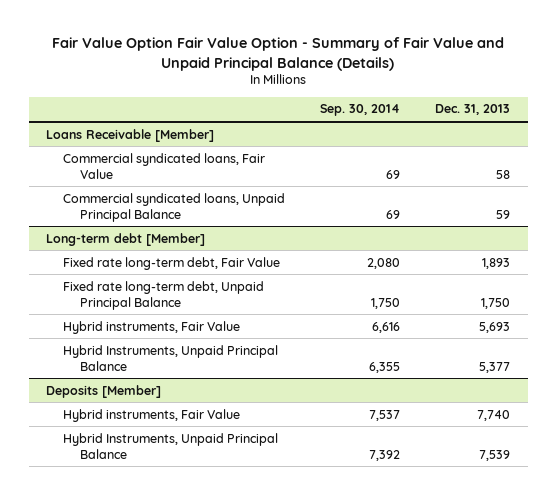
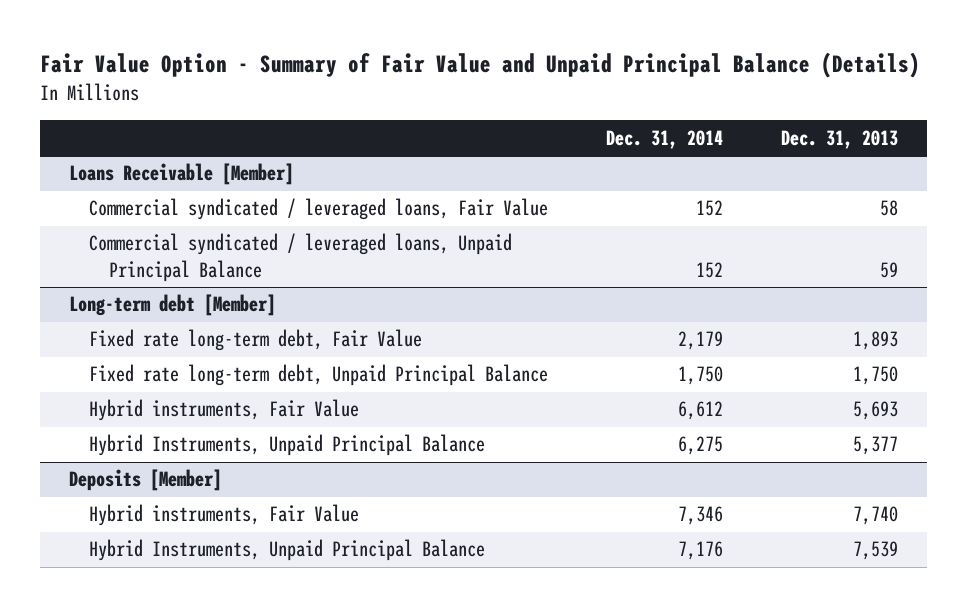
- Fair Value Option Fair Value Option - Summary of Fair Value and Unpaid Principal Balance (Details)
+ Fair Value Option - Summary of Fair Value and Unpaid Principal Balance (Details)
- | Sep. 30, 2014 | Dec. 31, 2013
+ | Dec. 31, 2014 | Dec. 31, 2013
@ Loans Receivable [Member]
- Commercial syndicated loans, Fair Value | 69 | 58
- Commercial syndicated loans, Unpaid Principal Balance | 69 | 59
+ Commercial syndicated / leveraged loans, Fair Value | 152 | 58
+ Commercial syndicated / leveraged loans, Unpaid Principal Balance | 152 | 59

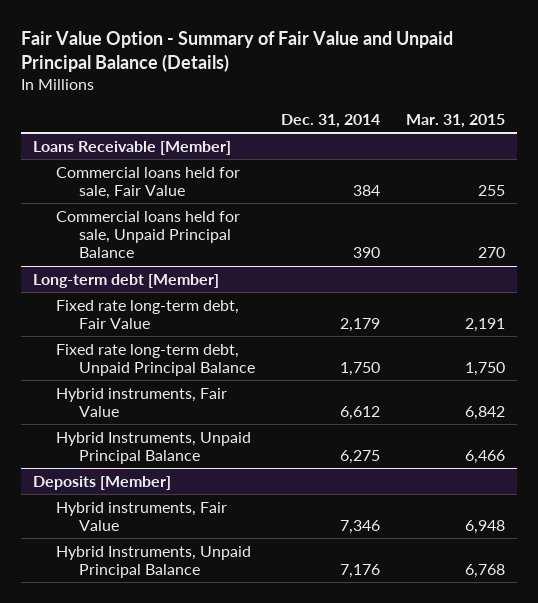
- | Dec. 31, 2014 | Dec. 31, 2013
+ | Dec. 31, 2014 | Mar. 31, 2015
@ Loans Receivable [Member]
- Commercial syndicated / leveraged loans, Fair Value | 152 | 58
- Commercial syndicated / leveraged loans, Unpaid Principal Balance | 152 | 59
+ Commercial loans held for sale, Fair Value | 384 | 255
+ Commercial loans held for sale, Unpaid Principal Balance | 390 | 270

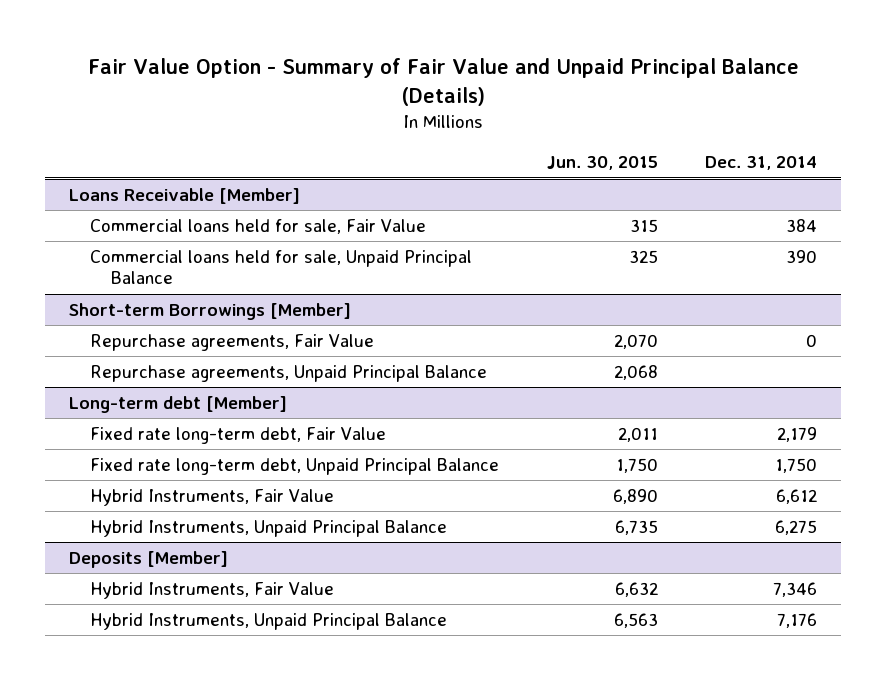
- | Dec. 31, 2014 | Mar. 31, 2015
+ | Jun. 30, 2015 | Dec. 31, 2014
+ Short-term Borrowings [Member]
+ Repurchase agreements, Fair Value | 2,070 | 0
+ Repurchase agreements, Unpaid Principal Balance | 2,068 |
@ Long-term debt [Member]
- Hybrid instruments, Fair Value | 6,612 | 6,842
+ Hybrid Instruments, Fair Value | 6,890 | 6,612
@ Deposits [Member]
- Hybrid instruments, Fair Value | 7,346 | 6,948
+ Hybrid Instruments, Fair Value | 6,632 | 7,346

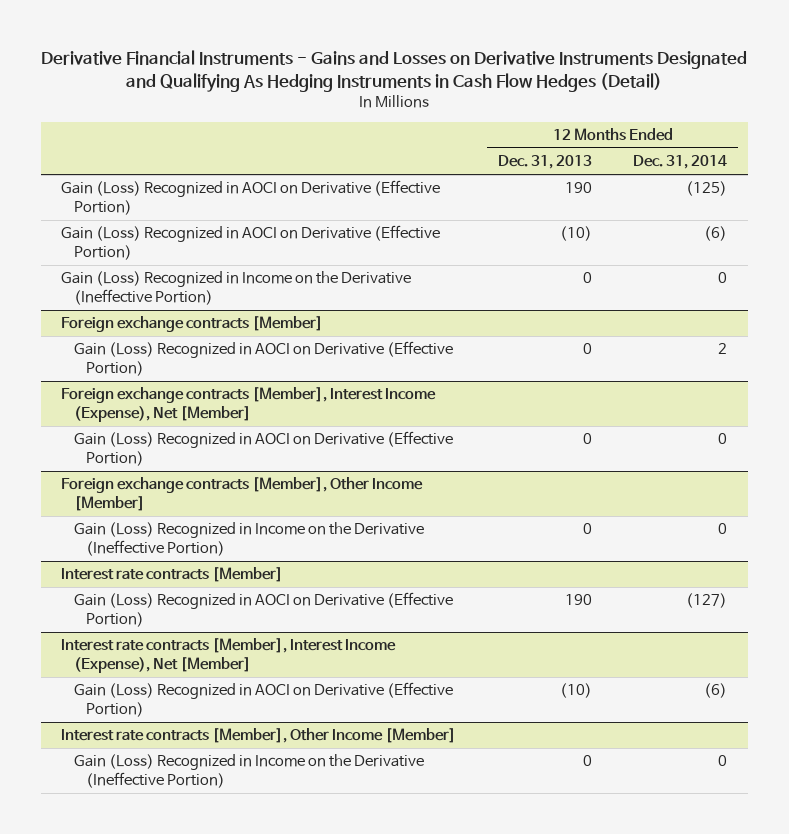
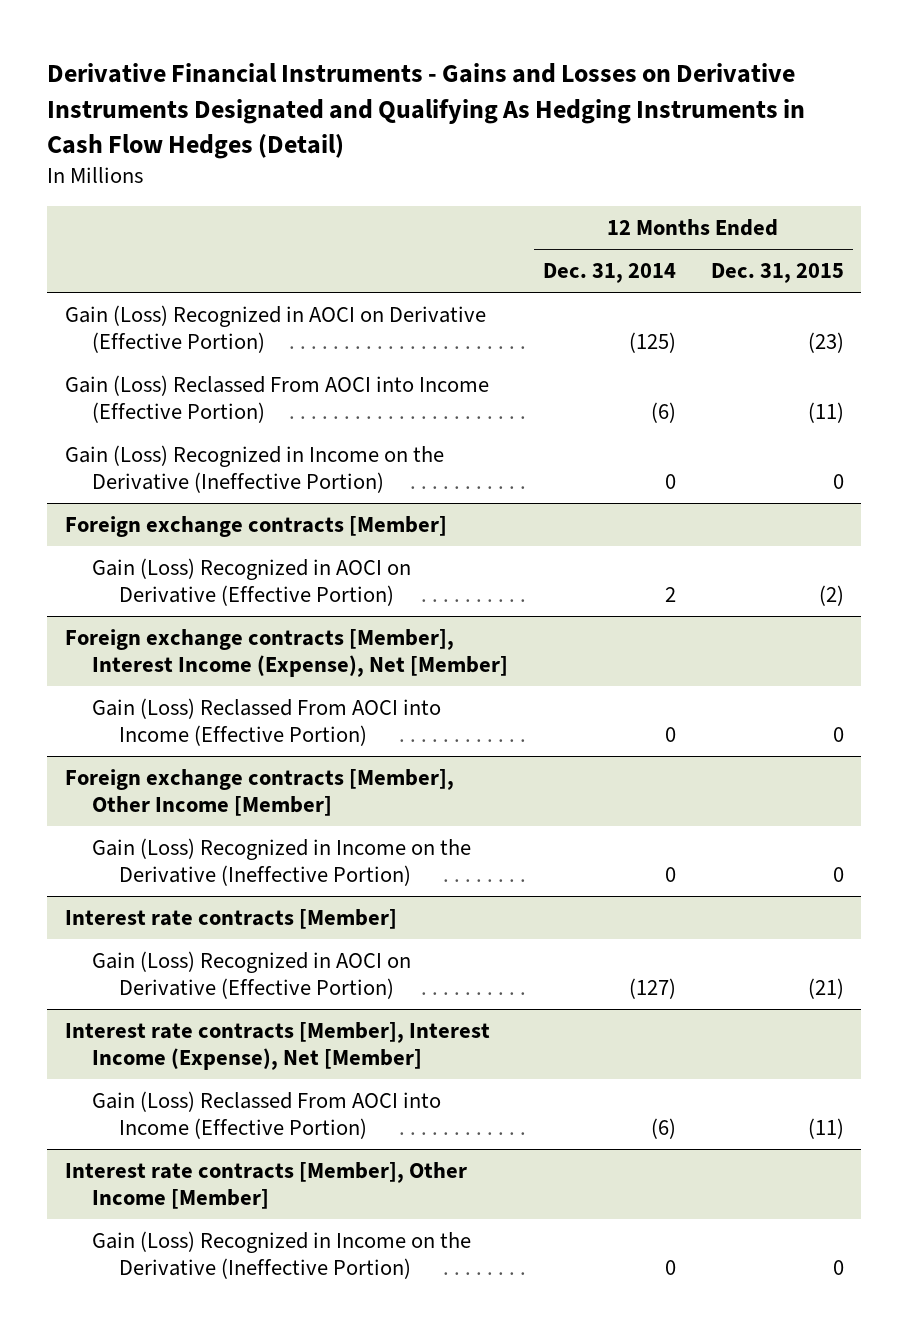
- | 12 Months Ended Dec. 31, 2013 | 12 Months Ended Dec. 31, 2014
+ | 12 Months Ended Dec. 31, 2014 | 12 Months Ended Dec. 31, 2015
- Gain (Loss) Recognized in AOCI on Derivative (Effective Portion) | (10) | (6)
+ Gain (Loss) Reclassed From AOCI into Income (Effective Portion) | (6) | (11)
@ Foreign exchange contracts [Member], Interest Income (Expense), Net [Member]
- Gain (Loss) Recognized in AOCI on Derivative (Effective Portion) | 0 | 0
+ Gain (Loss) Reclassed From AOCI into Income (Effective Portion) | 0 | 0
@ Interest rate contracts [Member], Interest Income (Expense), Net [Member]
- Gain (Loss) Recognized in AOCI on Derivative (Effective Portion) | (10) | (6)
+ Gain (Loss) Reclassed From AOCI into Income (Effective Portion) | (6) | (11)

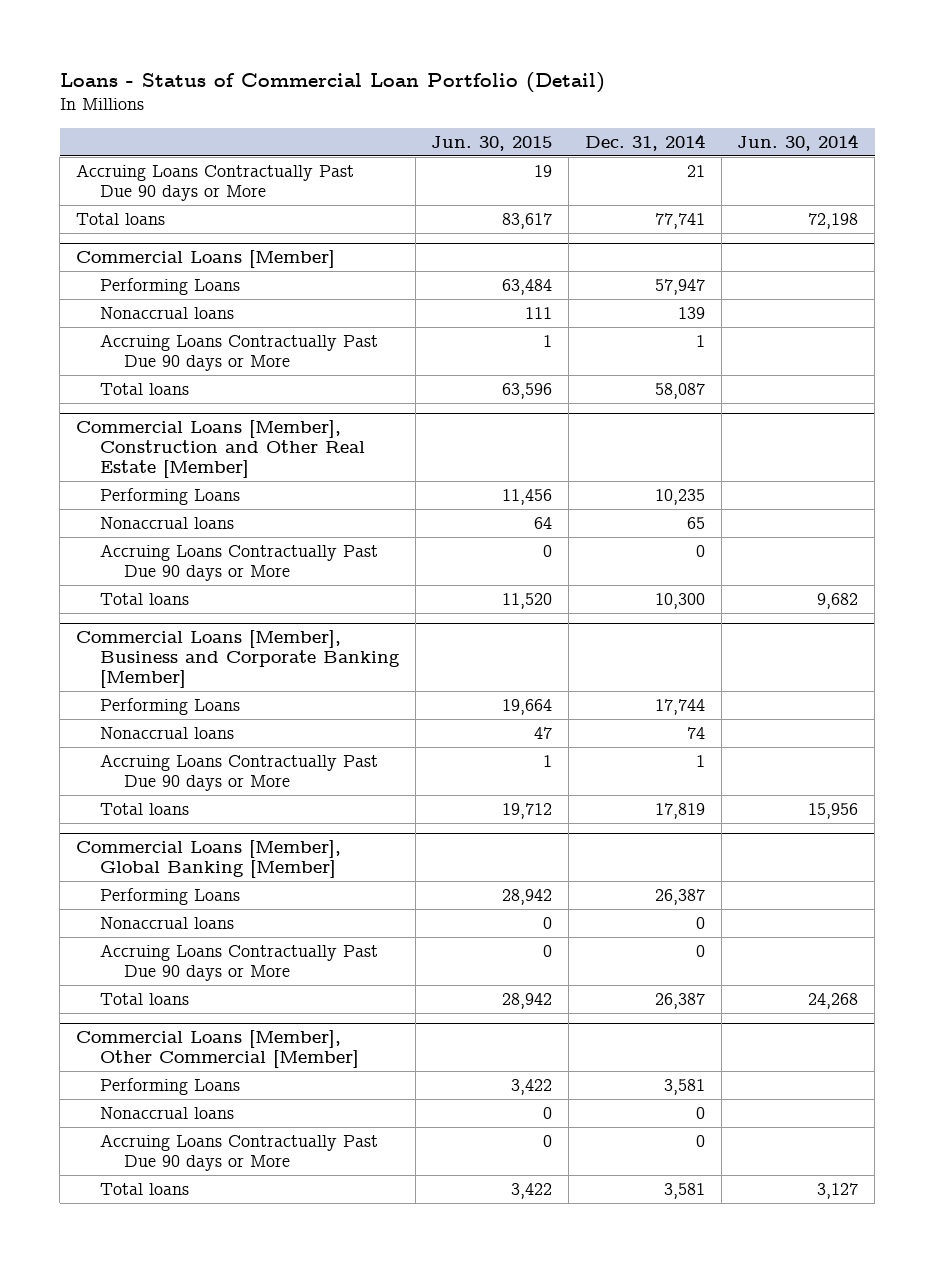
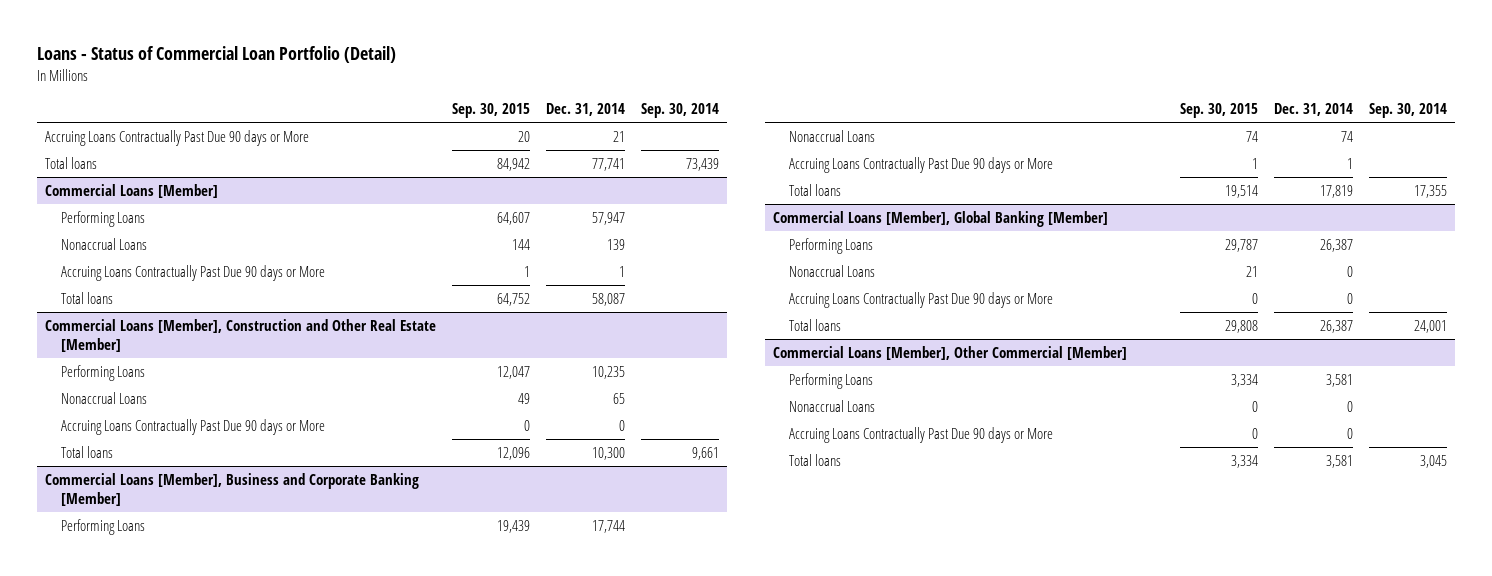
- | Jun. 30, 2015 | Dec. 31, 2014 | Jun. 30, 2014
+ | Sep. 30, 2015 | Dec. 31, 2014 | Sep. 30, 2014
@ Commercial Loans [Member]
- Nonaccrual loans | 111 | 139 |
+ Nonaccrual Loans | 144 | 139 |
@ Commercial Loans [Member], Construction and Other Real Estate [Member]
- Nonaccrual loans | 64 | 65 |
+ Nonaccrual Loans | 49 | 65 |
@ Commercial Loans [Member], Business and Corporate Banking [Member]
- Nonaccrual loans | 47 | 74 |
+ Nonaccrual Loans | 74 | 74 |
@ Commercial Loans [Member], Global Banking [Member]
- Nonaccrual loans | 0 | 0 |
+ Nonaccrual Loans | 21 | 0 |
@ Commercial Loans [Member], Other Commercial [Member]
- Nonaccrual loans | 0 | 0 |
+ Nonaccrual Loans | 0 | 0 |

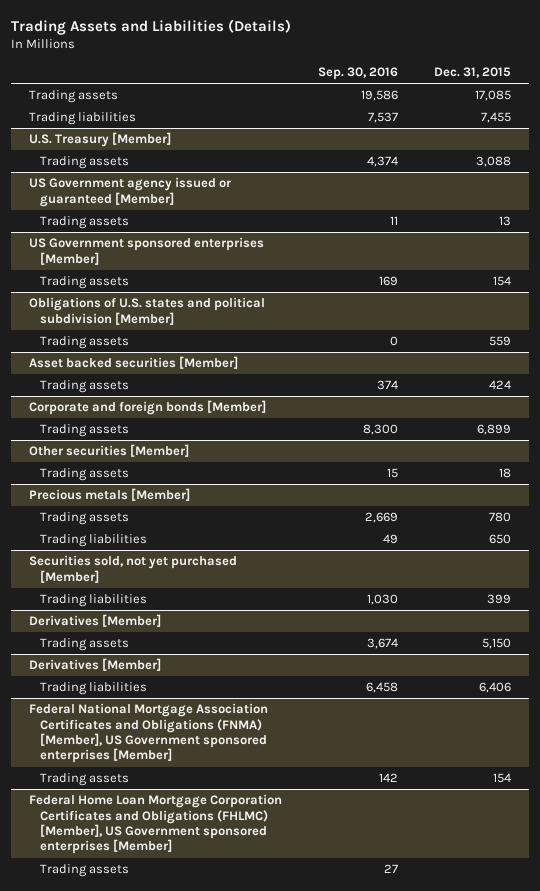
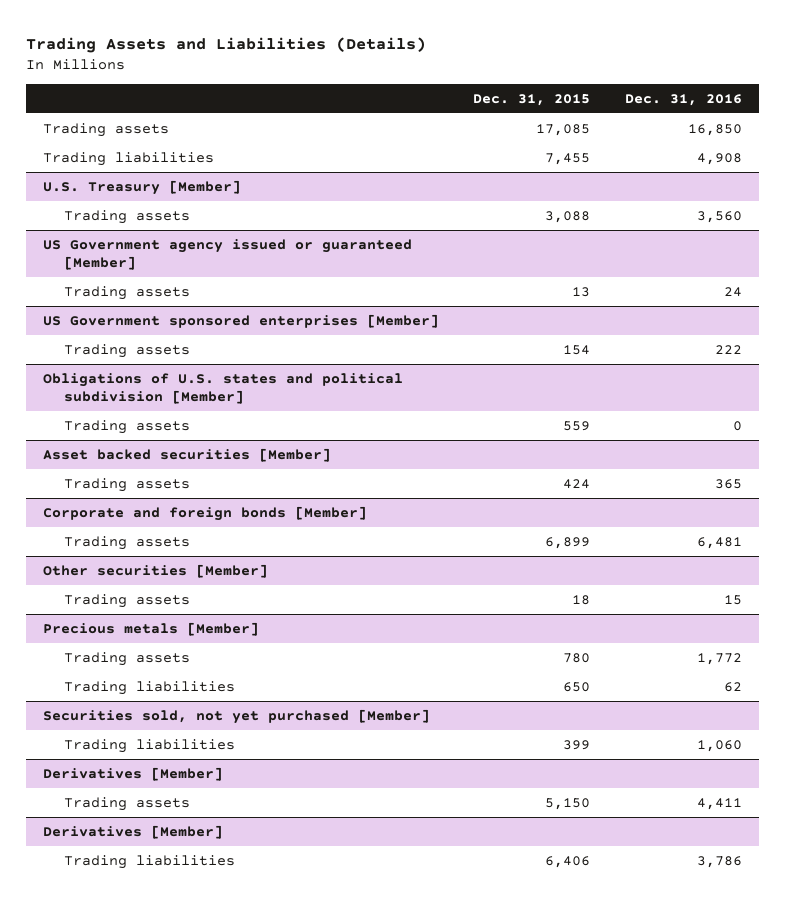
- | Sep. 30, 2016 | Dec. 31, 2015
+ | Dec. 31, 2015 | Dec. 31, 2016
- Federal National Mortgage Association Certificates and Obligations (FNMA) [Member], US Government sponsored enterprises [Member]
- Trading assets | 142 | 154
- Federal Home Loan Mortgage Corporation Certificates and Obligations (FHLMC) [Member], US Government sponsored enterprises [Member]
- Trading assets | 27 |

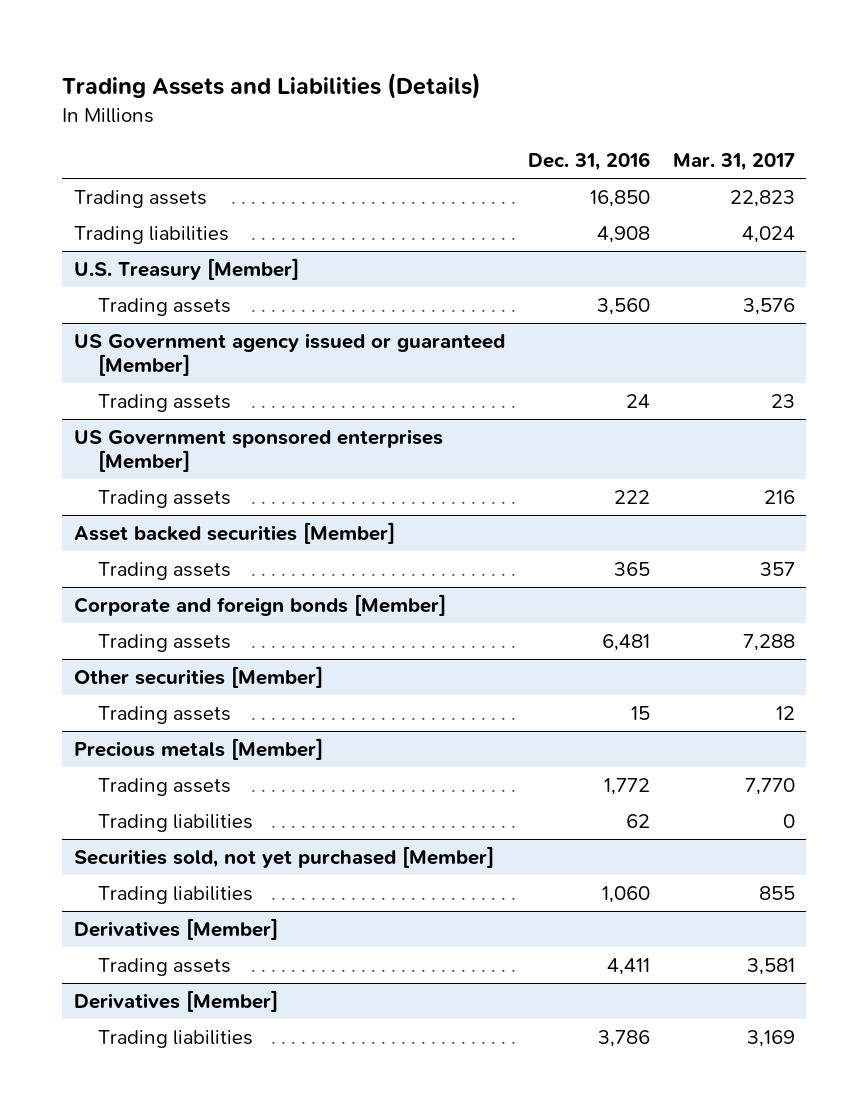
- | Dec. 31, 2015 | Dec. 31, 2016
+ | Dec. 31, 2016 | Mar. 31, 2017
- Obligations of U.S. states and political subdivision [Member]
- Trading assets | 559 | 0

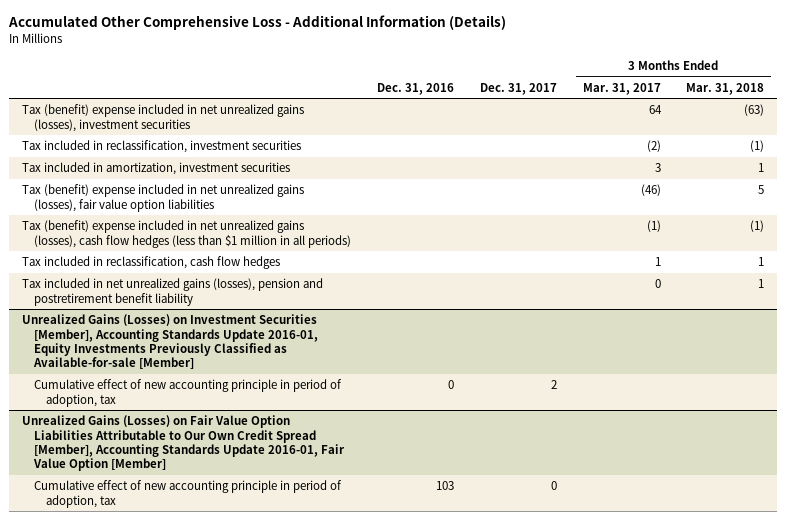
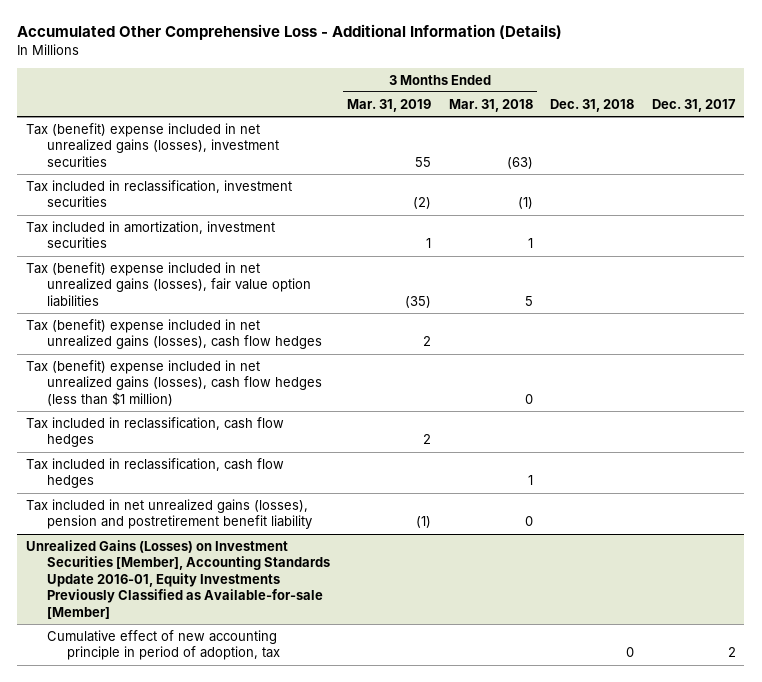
- | Dec. 31, 2016 | Dec. 31, 2017 | 3 Months Ended Mar. 31, 2017 | 3 Months Ended Mar. 31, 2018
+ | 3 Months Ended Mar. 31, 2019 | 3 Months Ended Mar. 31, 2018 | Dec. 31, 2018 | Dec. 31, 2017
- Tax (benefit) expense included in net unrealized gains (losses), cash flow hedges (less than $1 million in all periods) | | | (1) | (1)
+ Tax (benefit) expense included in net unrealized gains (losses), cash flow hedges | 2 | | |
+ Tax (benefit) expense included in net unrealized gains (losses), cash flow hedges (less than $1 million) | | 0 | |
+ Tax included in reclassification, cash flow hedges | 2 | | |
- Tax included in net unrealized gains (losses), pension and postretirement benefit liability | | | 0 | 1
+ Tax included in net unrealized gains (losses), pension and postretirement benefit liability | (1) | 0 | |
- Unrealized Gains (Losses) on Fair Value Option Liabilities Attributable to Our Own Credit Spread [Member], Accounting Standards Update 2016-01, Fair Value Option [Member]
- Cumulative effect of new accounting principle in period of adoption, tax | 103 | 0 | |

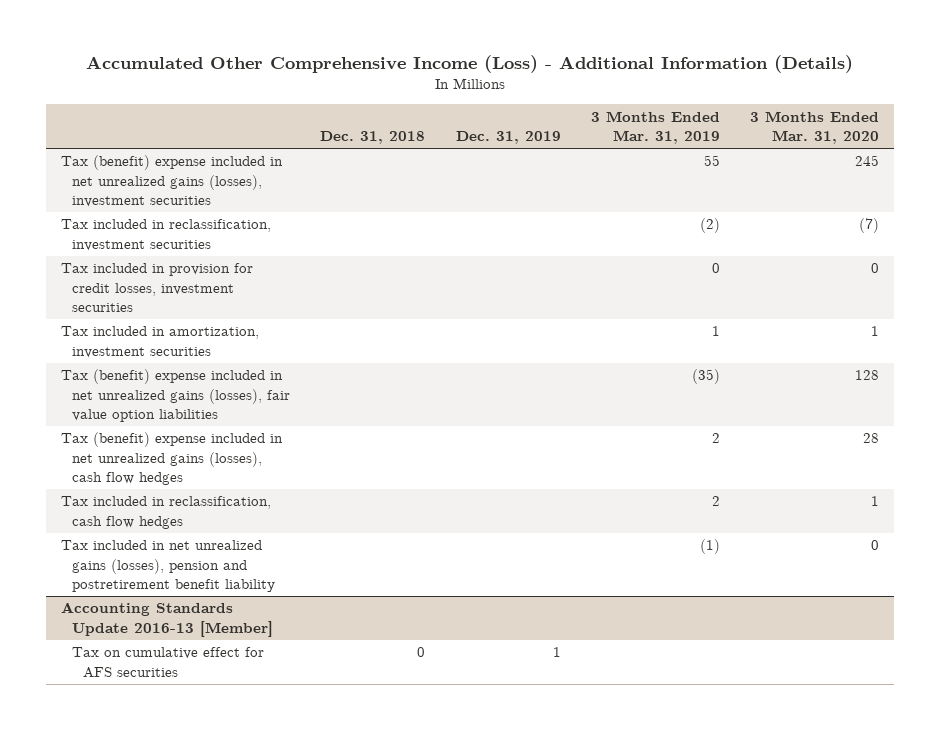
- Accumulated Other Comprehensive Loss - Additional Information (Details)
+ Accumulated Other Comprehensive Income (Loss) - Additional Information (Details)
- | 3 Months Ended Mar. 31, 2019 | 3 Months Ended Mar. 31, 2018 | Dec. 31, 2018 | Dec. 31, 2017
+ | Dec. 31, 2018 | Dec. 31, 2019 | 3 Months Ended Mar. 31, 2019 | 3 Months Ended Mar. 31, 2020
+ Tax included in provision for credit losses, investment securities | | | 0 | 0
- Tax (benefit) expense included in net unrealized gains (losses), cash flow hedges (less than $1 million) | | 0 | |
- Tax included in reclassification, cash flow hedges | | 1 | |
- Unrealized Gains (Losses) on Investment Securities [Member], Accounting Standards Update 2016-01, Equity Investments Previously Classified as Available-for-sale [Member]
- Cumulative effect of new accounting principle in period of adoption, tax | | | 0 | 2
+ Accounting Standards Update 2016-13 [Member]
+ Tax on cumulative effect for AFS securities | 0 | 1 | |

